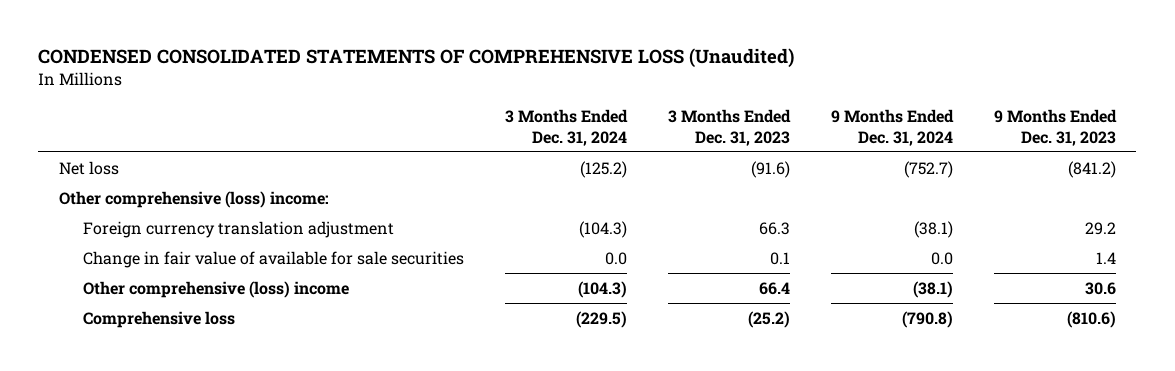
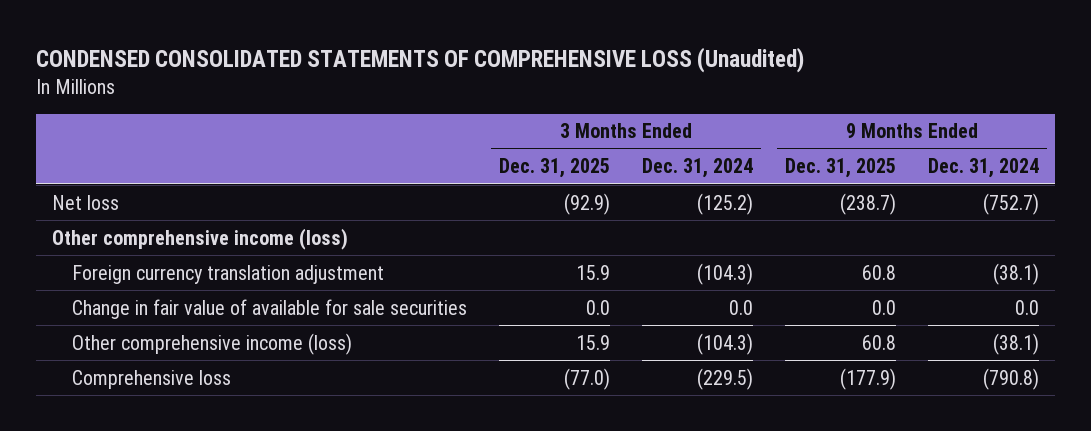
- | 3 Months Ended Dec. 31, 2024 | 3 Months Ended Dec. 31, 2023 | 9 Months Ended Dec. 31, 2024 | 9 Months Ended Dec. 31, 2023
+ | 3 Months Ended Dec. 31, 2025 | 3 Months Ended Dec. 31, 2024 | 9 Months Ended Dec. 31, 2025 | 9 Months Ended Dec. 31, 2024
- Other comprehensive (loss) income:
+ Other comprehensive income (loss)
- Other comprehensive (loss) income | (104.3) | 66.4 | (38.1) | 30.6
+ Other comprehensive income (loss) | 15.9 | (104.3) | 60.8 | (38.1)

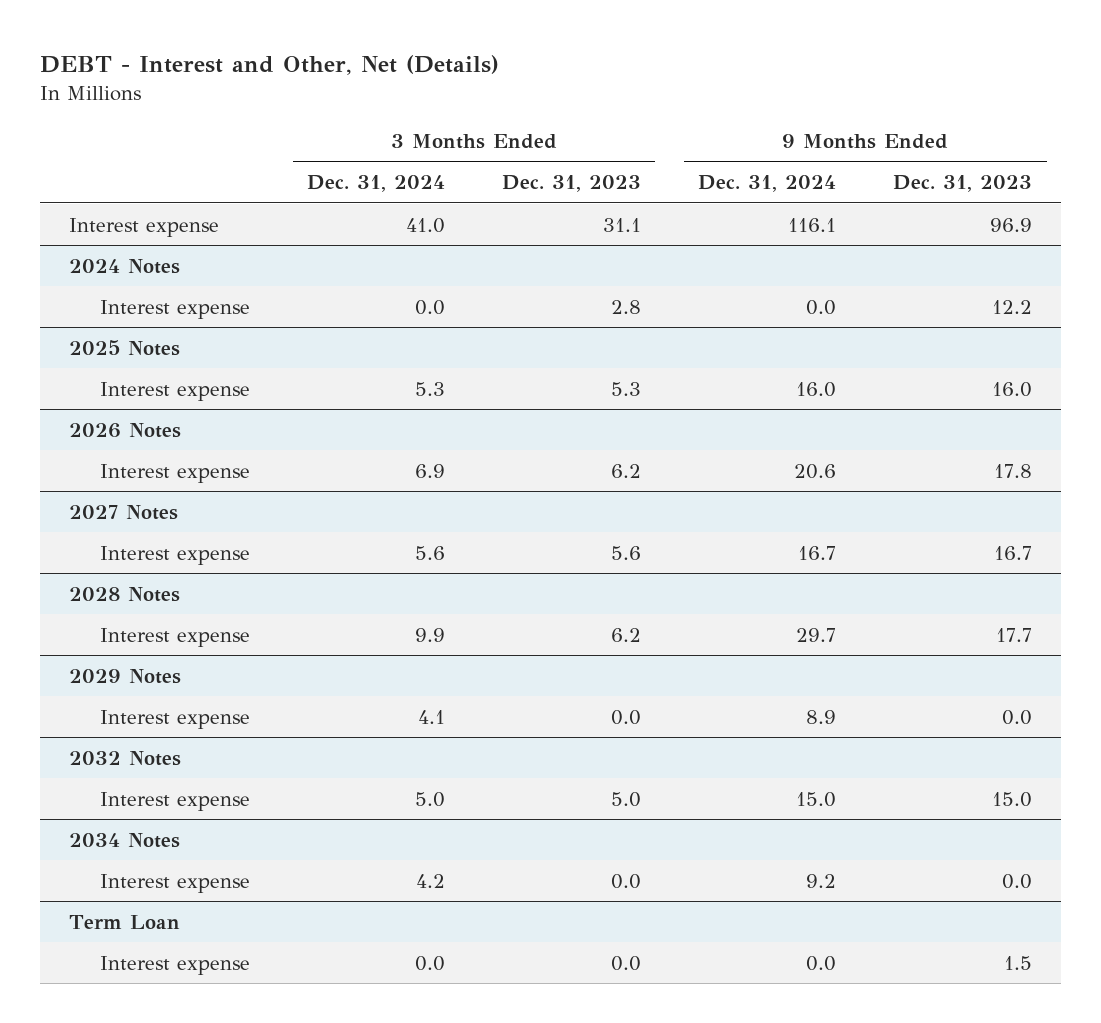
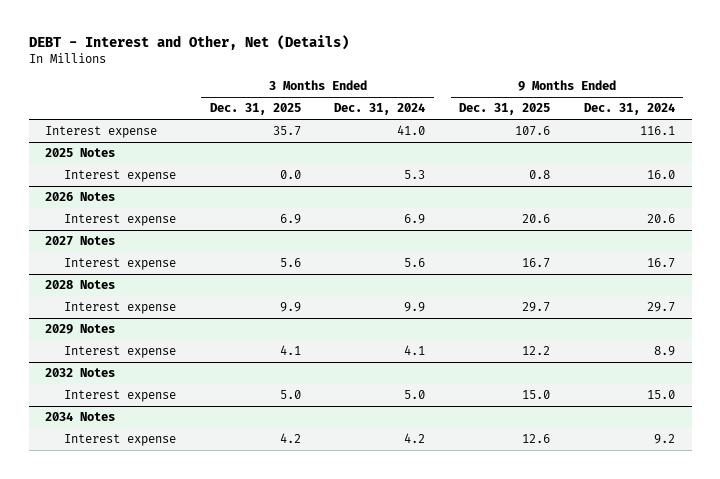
- | 3 Months Ended Dec. 31, 2024 | 3 Months Ended Dec. 31, 2023 | 9 Months Ended Dec. 31, 2024 | 9 Months Ended Dec. 31, 2023
+ | 3 Months Ended Dec. 31, 2025 | 3 Months Ended Dec. 31, 2024 | 9 Months Ended Dec. 31, 2025 | 9 Months Ended Dec. 31, 2024
- 2024 Notes
- Interest expense | 0.0 | 2.8 | 0.0 | 12.2
- Term Loan
- Interest expense | 0.0 | 0.0 | 0.0 | 1.5

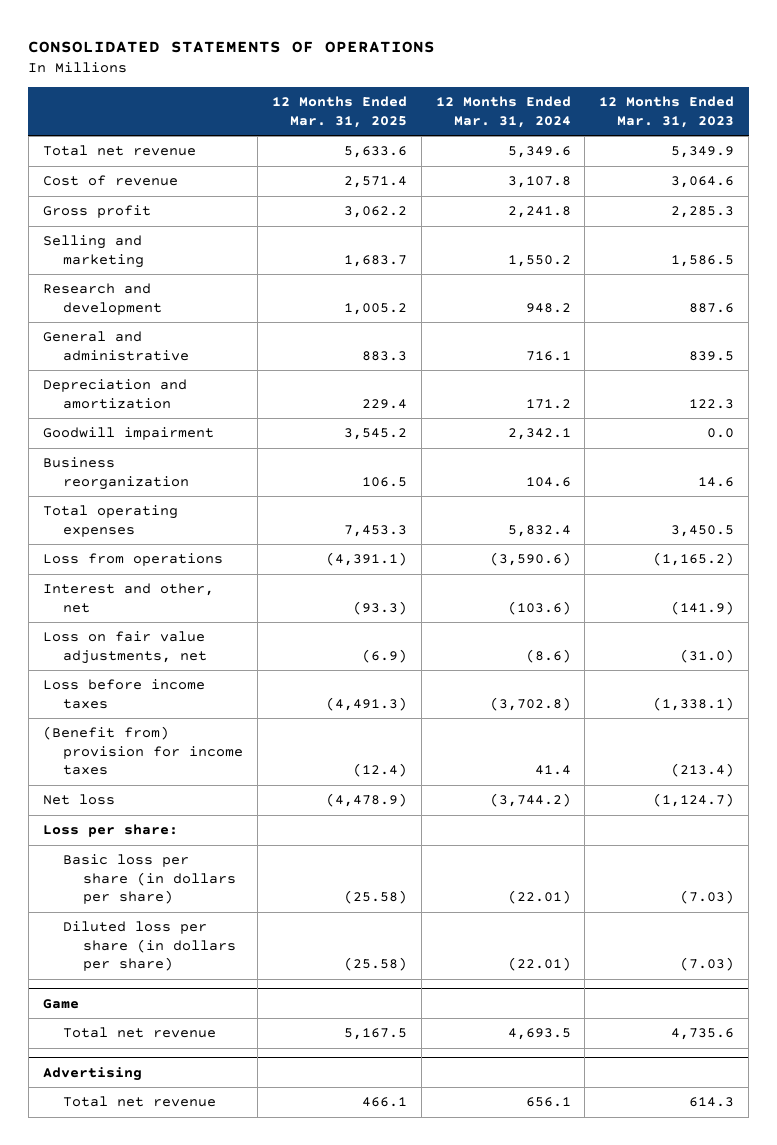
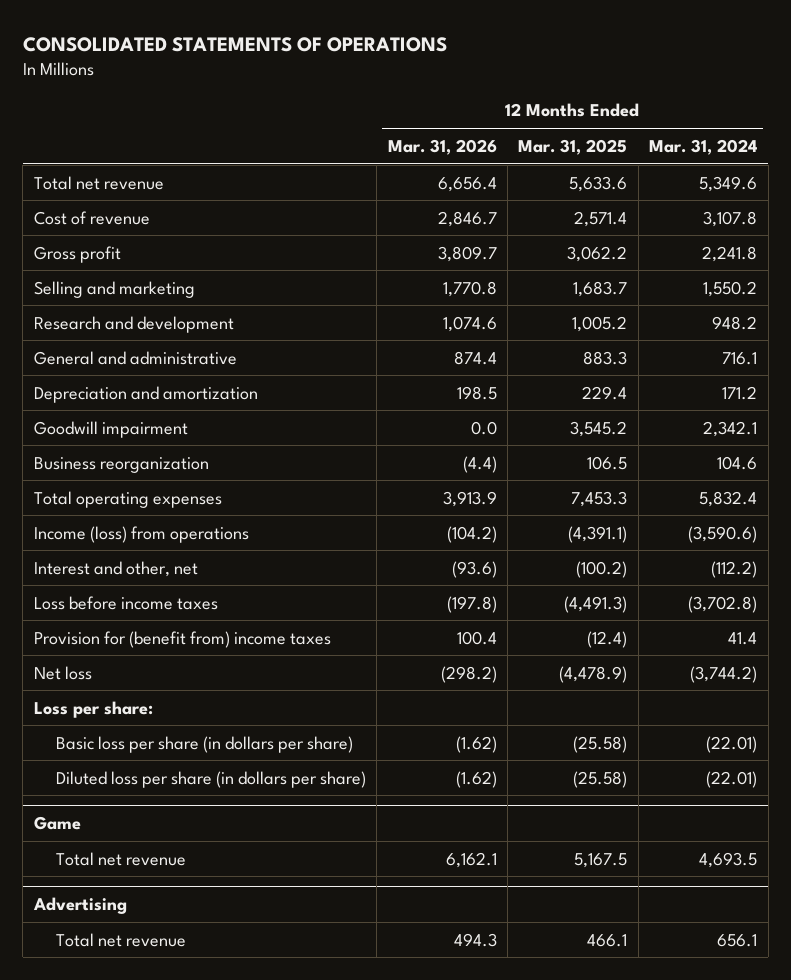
- | 12 Months Ended Mar. 31, 2025 | 12 Months Ended Mar. 31, 2024 | 12 Months Ended Mar. 31, 2023
+ | 12 Months Ended Mar. 31, 2026 | 12 Months Ended Mar. 31, 2025 | 12 Months Ended Mar. 31, 2024
- Loss from operations | (4,391.1) | (3,590.6) | (1,165.2)
- Interest and other, net | (93.3) | (103.6) | (141.9)
- Loss on fair value adjustments, net | (6.9) | (8.6) | (31.0)
+ Income (loss) from operations | (104.2) | (4,391.1) | (3,590.6)
+ Interest and other, net | (93.6) | (100.2) | (112.2)
- (Benefit from) provision for income taxes | (12.4) | 41.4 | (213.4)
+ Provision for (benefit from) income taxes | 100.4 | (12.4) | 41.4

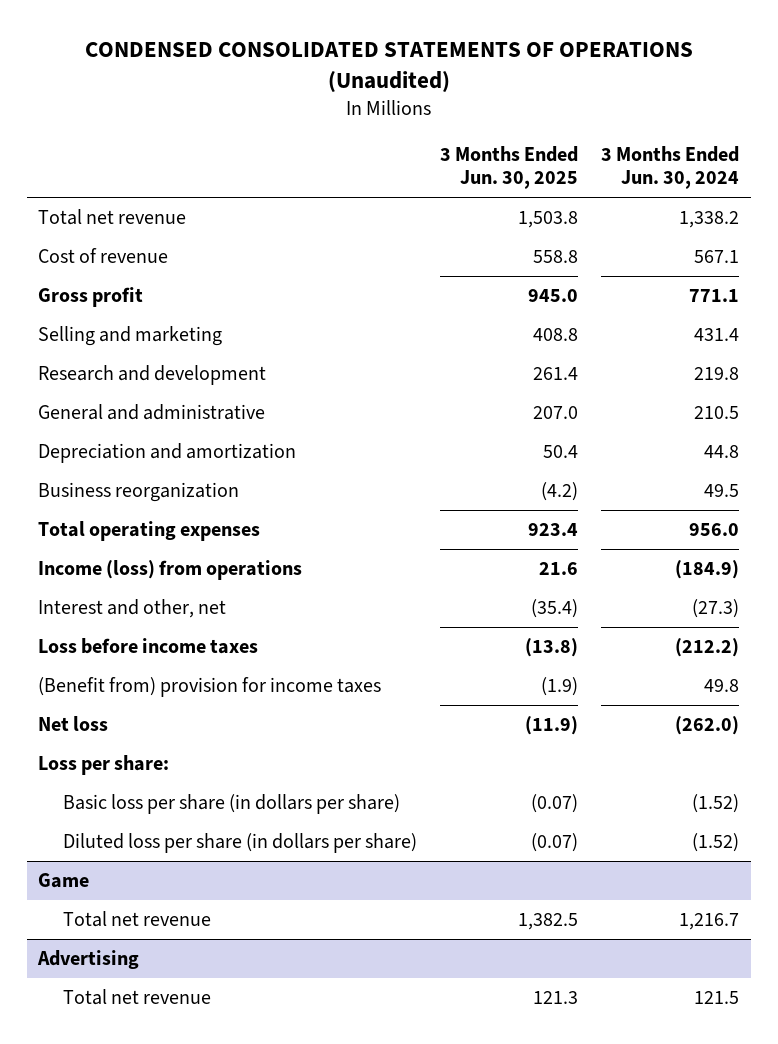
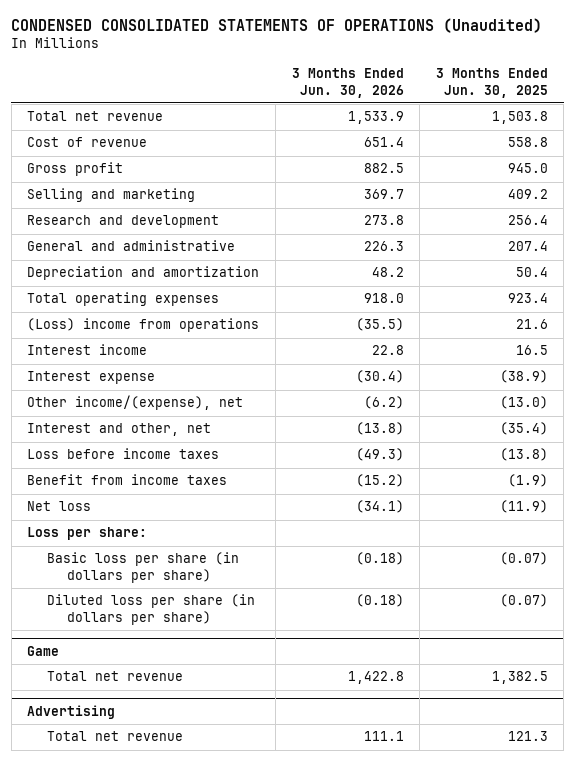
- | 3 Months Ended Jun. 30, 2025 | 3 Months Ended Jun. 30, 2024
+ | 3 Months Ended Jun. 30, 2026 | 3 Months Ended Jun. 30, 2025
- Selling and marketing | 408.8 | 431.4
- Research and development | 261.4 | 219.8
- General and administrative | 207.0 | 210.5
+ Selling and marketing | 369.7 | 409.2
+ Research and development | 273.8 | 256.4
+ General and administrative | 226.3 | 207.4
- Business reorganization | (4.2) | 49.5
- Income (loss) from operations | 21.6 | (184.9)
+ (Loss) income from operations | (35.5) | 21.6
+ Interest income | 22.8 | 16.5
+ Interest expense | (30.4) | (38.9)
+ Other income/(expense), net | (6.2) | (13.0)
- (Benefit from) provision for income taxes | (1.9) | 49.8
+ Benefit from income taxes | (15.2) | (1.9)

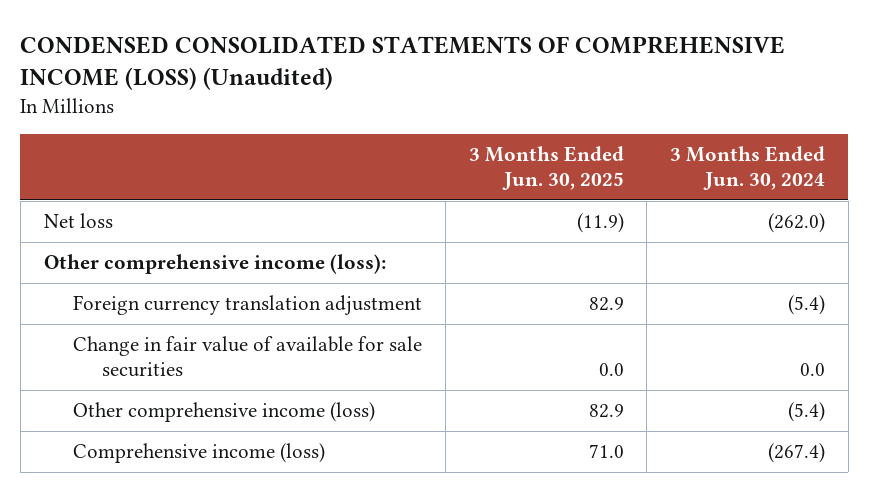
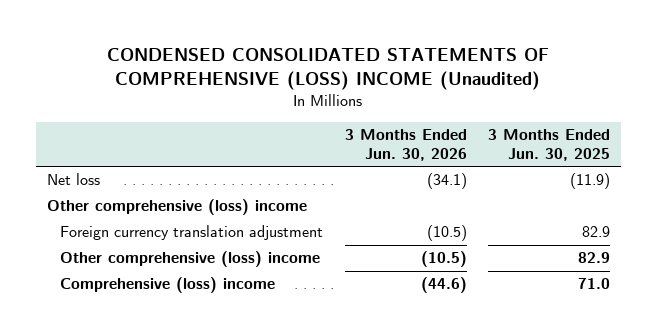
- CONDENSED CONSOLIDATED STATEMENTS OF COMPREHENSIVE INCOME (LOSS) (Unaudited)
+ CONDENSED CONSOLIDATED STATEMENTS OF COMPREHENSIVE (LOSS) INCOME (Unaudited)
- | 3 Months Ended Jun. 30, 2025 | 3 Months Ended Jun. 30, 2024
+ | 3 Months Ended Jun. 30, 2026 | 3 Months Ended Jun. 30, 2025
- Other comprehensive income (loss):
+ Other comprehensive (loss) income
- Change in fair value of available for sale securities | 0.0 | 0.0
- Other comprehensive income (loss) | 82.9 | (5.4)
- Comprehensive income (loss) | 71.0 | (267.4)
+ Other comprehensive (loss) income | (10.5) | 82.9
+ Comprehensive (loss) income | (44.6) | 71.0

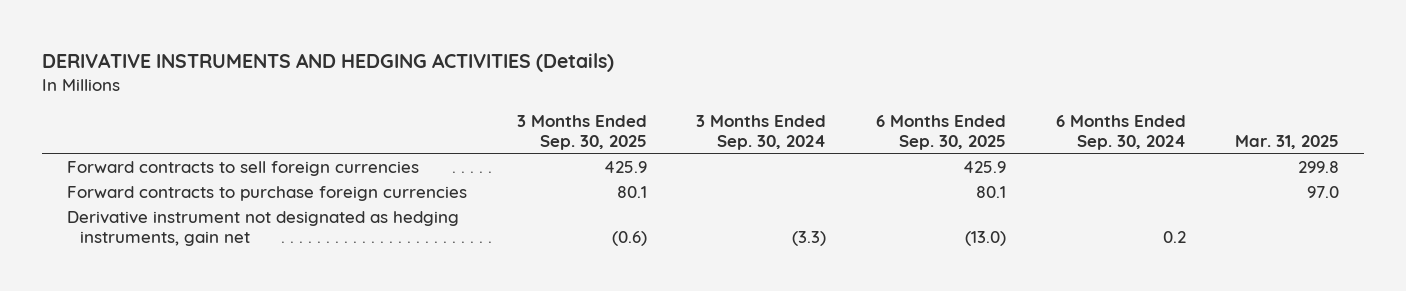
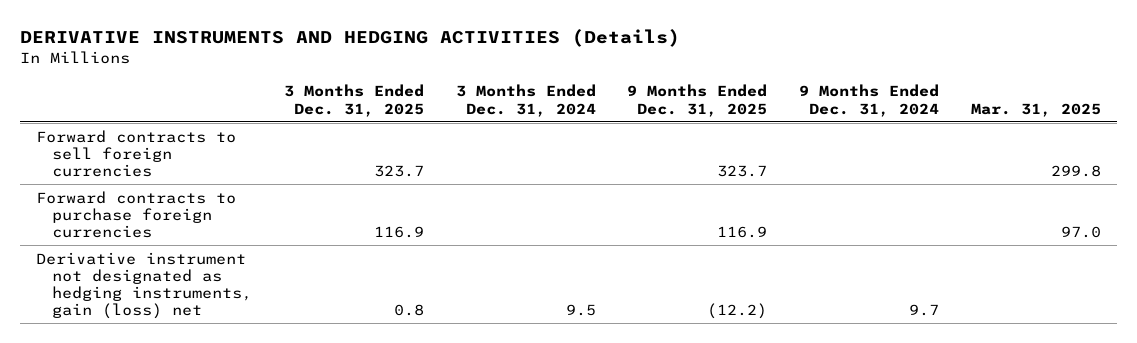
- | 3 Months Ended Sep. 30, 2025 | 3 Months Ended Sep. 30, 2024 | 6 Months Ended Sep. 30, 2025 | 6 Months Ended Sep. 30, 2024 | Mar. 31, 2025
+ | 3 Months Ended Dec. 31, 2025 | 3 Months Ended Dec. 31, 2024 | 9 Months Ended Dec. 31, 2025 | 9 Months Ended Dec. 31, 2024 | Mar. 31, 2025
- Derivative instrument not designated as hedging instruments, gain net | (0.6) | (3.3) | (13.0) | 0.2 |
+ Derivative instrument not designated as hedging instruments, gain (loss) net | 0.8 | 9.5 | (12.2) | 9.7 |

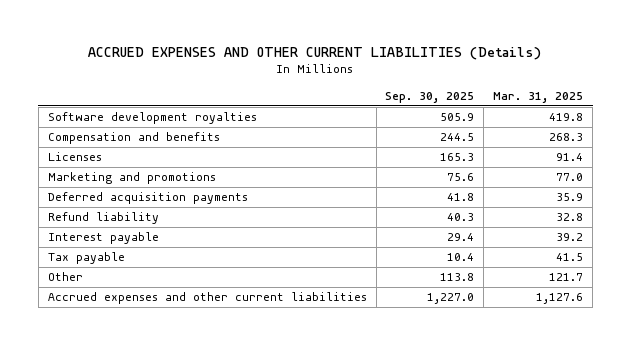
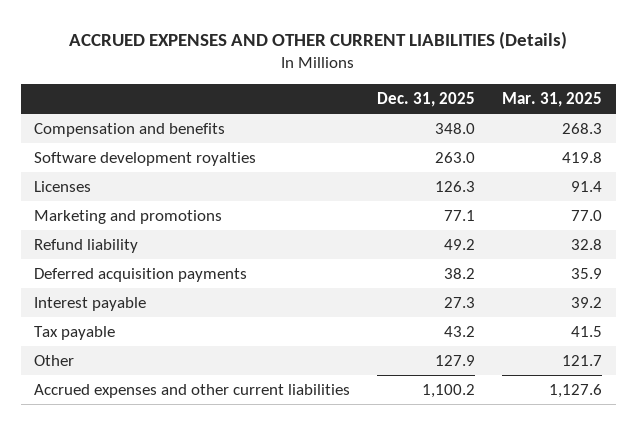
- | Sep. 30, 2025 | Mar. 31, 2025
+ | Dec. 31, 2025 | Mar. 31, 2025
moved down: Software development royalties | 263.0 | 419.8
moved down: Deferred acquisition payments | 38.2 | 35.9

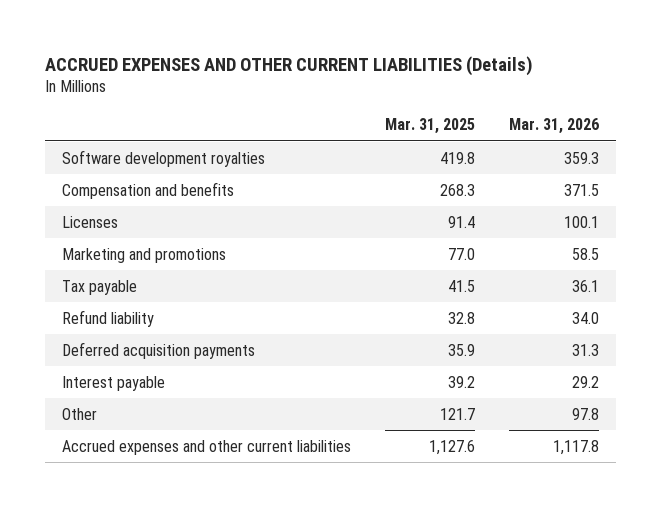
- | Dec. 31, 2025 | Mar. 31, 2025
+ | Mar. 31, 2025 | Mar. 31, 2026
moved down: Compensation and benefits | 268.3 | 371.5
moved up: Tax payable | 41.5 | 36.1

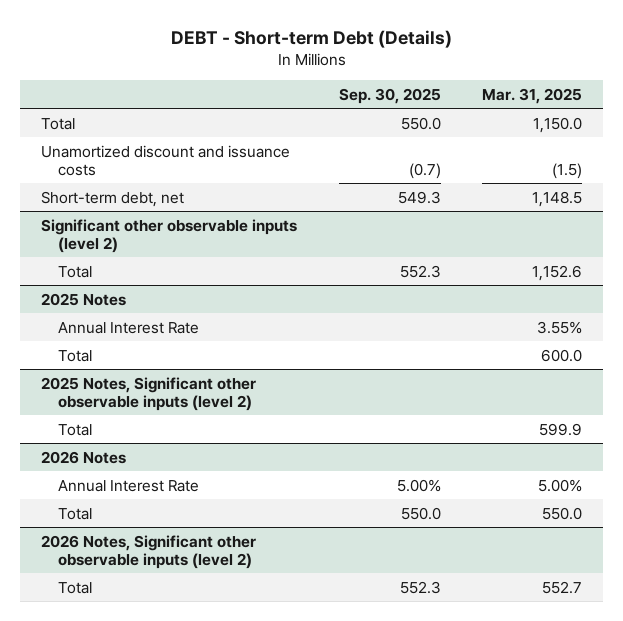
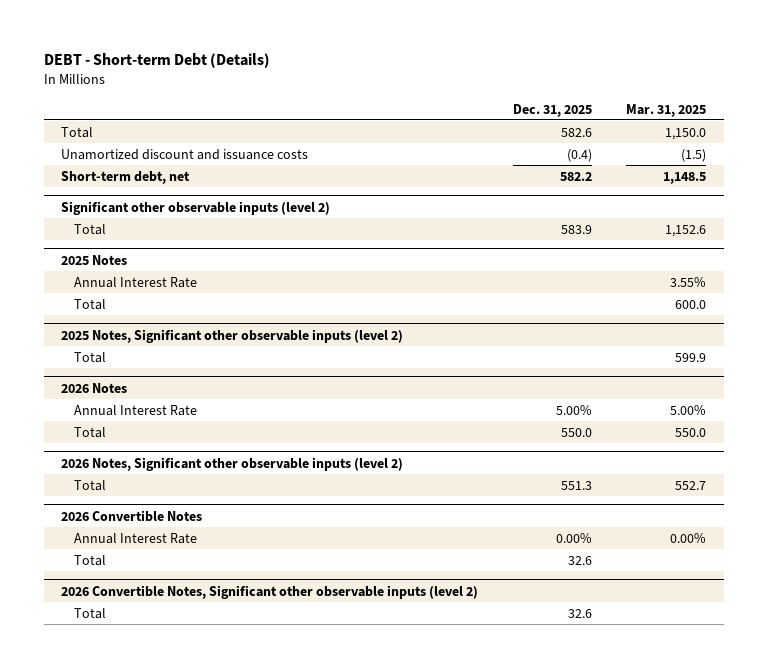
- | Sep. 30, 2025 | Mar. 31, 2025
+ | Dec. 31, 2025 | Mar. 31, 2025
+ 2026 Convertible Notes
+ Annual Interest Rate | 0.00% | 0.00%
+ Total | 32.6 |
+ 2026 Convertible Notes, Significant other observable inputs (level 2)
+ Total | 32.6 |

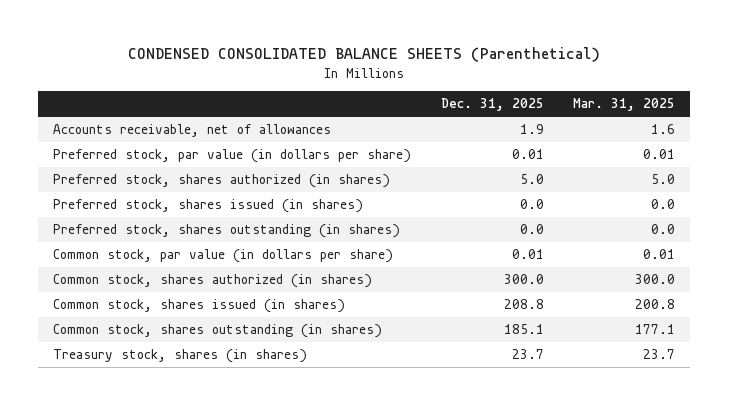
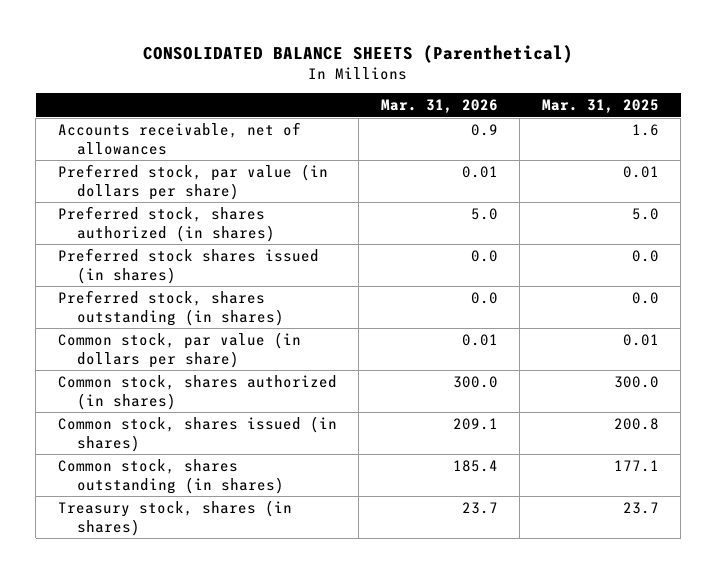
- CONDENSED CONSOLIDATED BALANCE SHEETS (Parenthetical)
+ CONSOLIDATED BALANCE SHEETS (Parenthetical)
- | Dec. 31, 2025 | Mar. 31, 2025
+ | Mar. 31, 2026 | Mar. 31, 2025
- Preferred stock, shares issued (in shares) | 0.0 | 0.0
+ Preferred stock shares issued (in shares) | 0.0 | 0.0

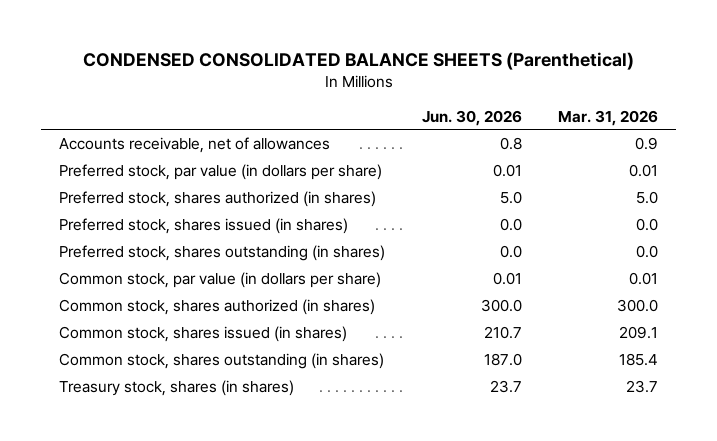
- CONSOLIDATED BALANCE SHEETS (Parenthetical)
+ CONDENSED CONSOLIDATED BALANCE SHEETS (Parenthetical)
- | Mar. 31, 2026 | Mar. 31, 2025
+ | Jun. 30, 2026 | Mar. 31, 2026
- Preferred stock shares issued (in shares) | 0.0 | 0.0
+ Preferred stock, shares issued (in shares) | 0.0 | 0.0

